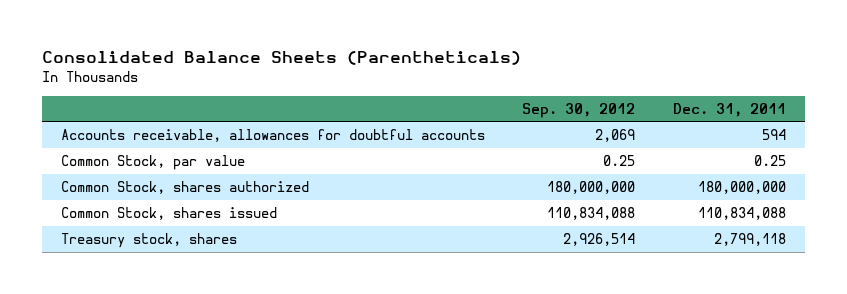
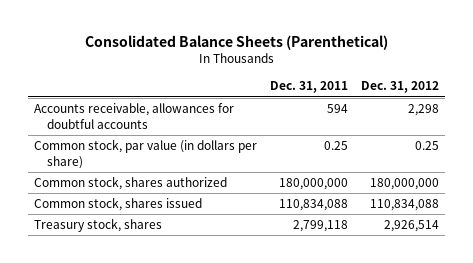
- Consolidated Balance Sheets (Parentheticals)
+ Consolidated Balance Sheets (Parenthetical)
- | Sep. 30, 2012 | Dec. 31, 2011
+ | Dec. 31, 2011 | Dec. 31, 2012
- Common Stock, par value | 0.25 | 0.25
- Common Stock, shares authorized | 180,000,000 | 180,000,000
- Common Stock, shares issued | 110,834,088 | 110,834,088
+ Common stock, par value (in dollars per share) | 0.25 | 0.25
+ Common stock, shares authorized | 180,000,000 | 180,000,000
+ Common stock, shares issued | 110,834,088 | 110,834,088

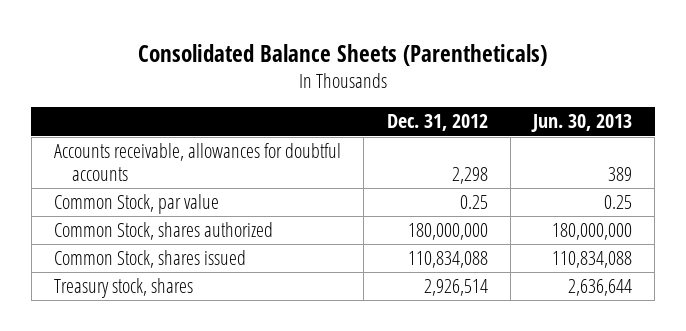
- Consolidated Balance Sheets (Parenthetical)
+ Consolidated Balance Sheets (Parentheticals)
- | Dec. 31, 2011 | Dec. 31, 2012
+ | Dec. 31, 2012 | Jun. 30, 2013
- Common stock, par value (in dollars per share) | 0.25 | 0.25
- Common stock, shares authorized | 180,000,000 | 180,000,000
- Common stock, shares issued | 110,834,088 | 110,834,088
+ Common Stock, par value | 0.25 | 0.25
+ Common Stock, shares authorized | 180,000,000 | 180,000,000
+ Common Stock, shares issued | 110,834,088 | 110,834,088

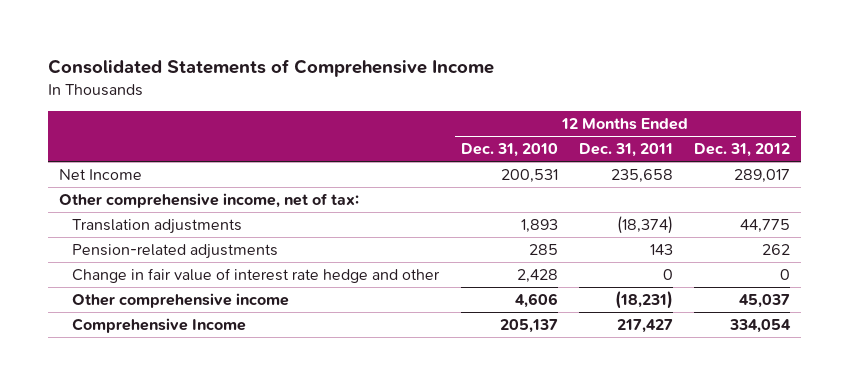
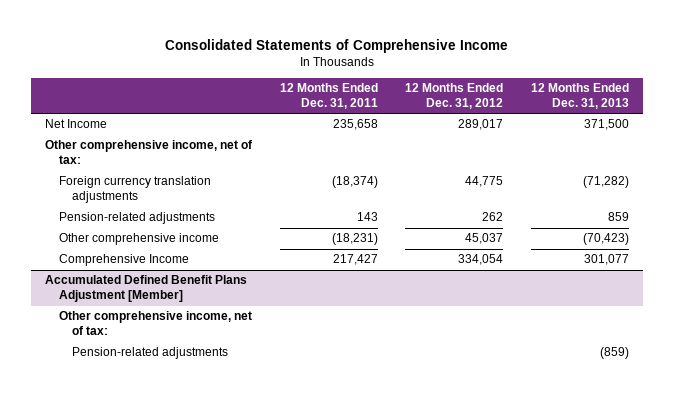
- | 12 Months Ended Dec. 31, 2010 | 12 Months Ended Dec. 31, 2011 | 12 Months Ended Dec. 31, 2012
+ | 12 Months Ended Dec. 31, 2011 | 12 Months Ended Dec. 31, 2012 | 12 Months Ended Dec. 31, 2013
- Translation adjustments | 1,893 | (18,374) | 44,775
+ Foreign currency translation adjustments | (18,374) | 44,775 | (71,282)
- Change in fair value of interest rate hedge and other | 2,428 | 0 | 0
+ Accumulated Defined Benefit Plans Adjustment [Member]
+ Other comprehensive income, net of tax:
+ Pension-related adjustments | | | (859)

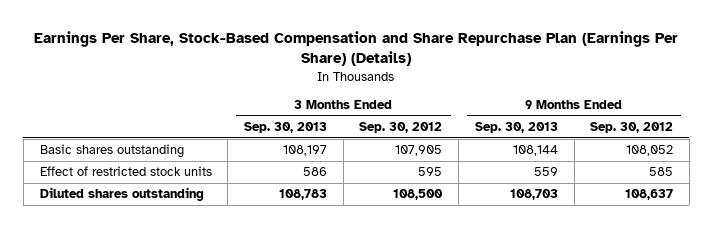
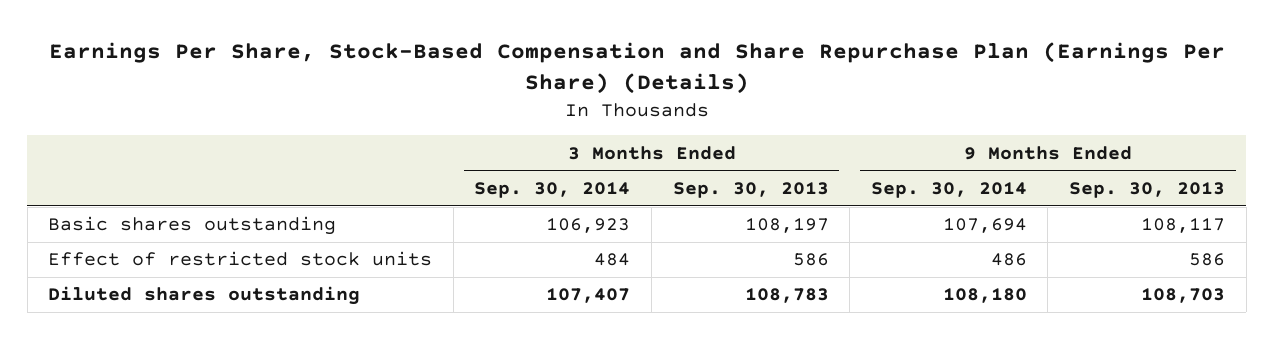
- | 3 Months Ended Sep. 30, 2013 | 3 Months Ended Sep. 30, 2012 | 9 Months Ended Sep. 30, 2013 | 9 Months Ended Sep. 30, 2012
+ | 3 Months Ended Sep. 30, 2014 | 3 Months Ended Sep. 30, 2013 | 9 Months Ended Sep. 30, 2014 | 9 Months Ended Sep. 30, 2013
- Basic shares outstanding | 108,197 | 107,905 | 108,144 | 108,052
- Effect of restricted stock units | 586 | 595 | 559 | 585
+ Basic shares outstanding | 106,923 | 108,197 | 107,694 | 108,117
+ Effect of restricted stock units | 484 | 586 | 486 | 586

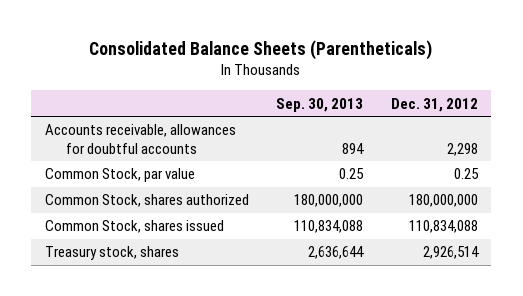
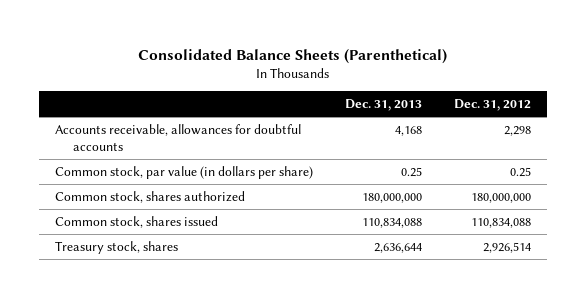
- Consolidated Balance Sheets (Parentheticals)
+ Consolidated Balance Sheets (Parenthetical)
- | Sep. 30, 2013 | Dec. 31, 2012
+ | Dec. 31, 2013 | Dec. 31, 2012
- Common Stock, par value | 0.25 | 0.25
- Common Stock, shares authorized | 180,000,000 | 180,000,000
- Common Stock, shares issued | 110,834,088 | 110,834,088
+ Common stock, par value (in dollars per share) | 0.25 | 0.25
+ Common stock, shares authorized | 180,000,000 | 180,000,000
+ Common stock, shares issued | 110,834,088 | 110,834,088

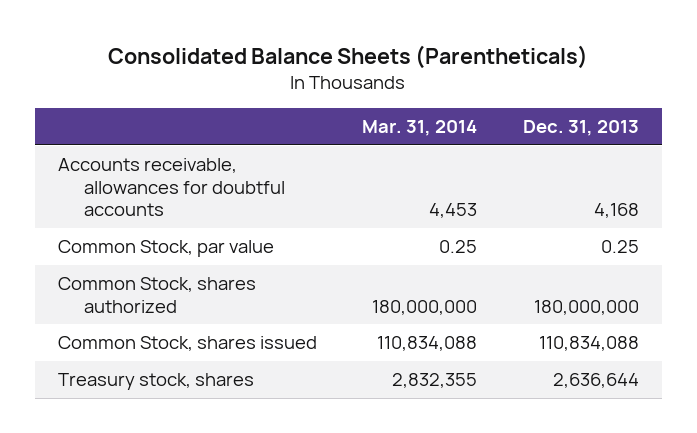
- Consolidated Balance Sheets (Parenthetical)
+ Consolidated Balance Sheets (Parentheticals)
- | Dec. 31, 2013 | Dec. 31, 2012
+ | Mar. 31, 2014 | Dec. 31, 2013
- Common stock, par value (in dollars per share) | 0.25 | 0.25
- Common stock, shares authorized | 180,000,000 | 180,000,000
- Common stock, shares issued | 110,834,088 | 110,834,088
+ Common Stock, par value | 0.25 | 0.25
+ Common Stock, shares authorized | 180,000,000 | 180,000,000
+ Common Stock, shares issued | 110,834,088 | 110,834,088

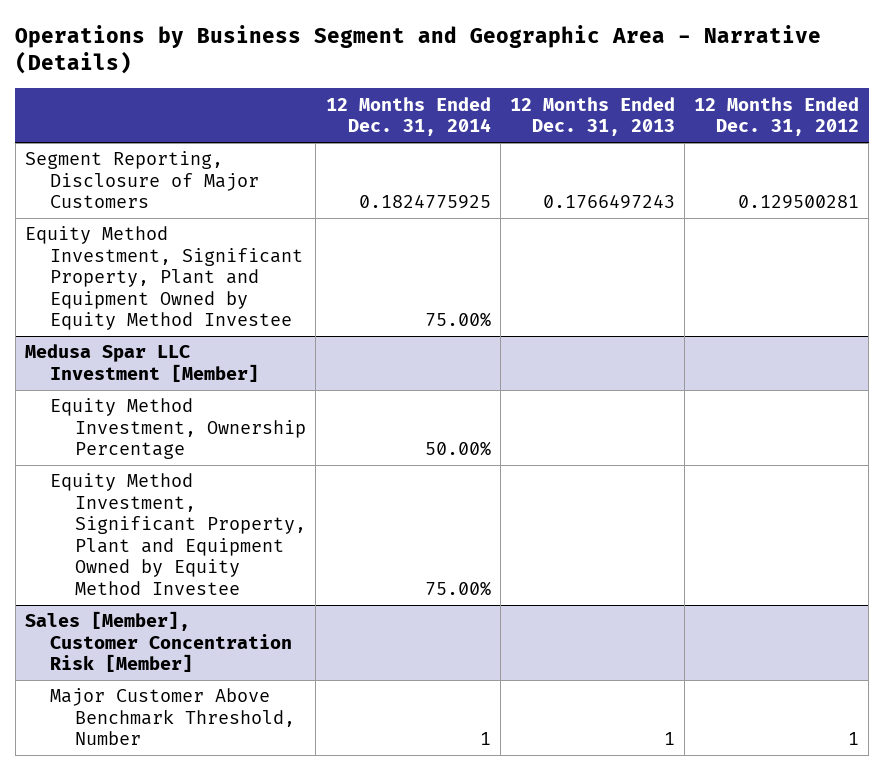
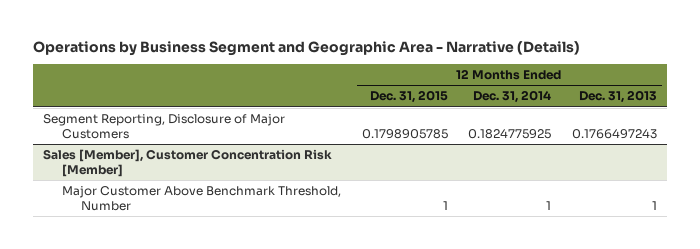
- | 12 Months Ended Dec. 31, 2014 | 12 Months Ended Dec. 31, 2013 | 12 Months Ended Dec. 31, 2012
+ | 12 Months Ended Dec. 31, 2015 | 12 Months Ended Dec. 31, 2014 | 12 Months Ended Dec. 31, 2013
- Equity Method Investment, Significant Property, Plant and Equipment Owned by Equity Method Investee | 75.00% | |
- Medusa Spar LLC Investment [Member]
- Equity Method Investment, Ownership Percentage | 50.00% | |
- Equity Method Investment, Significant Property, Plant and Equipment Owned by Equity Method Investee | 75.00% | |

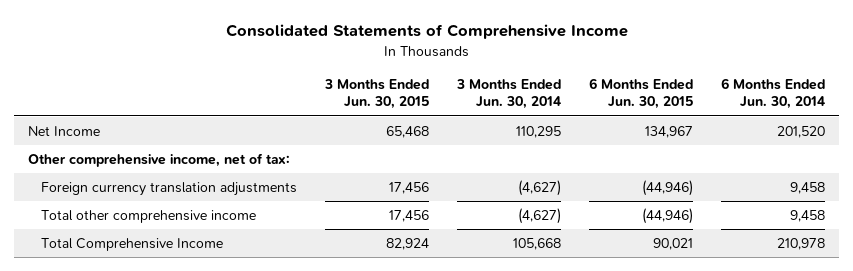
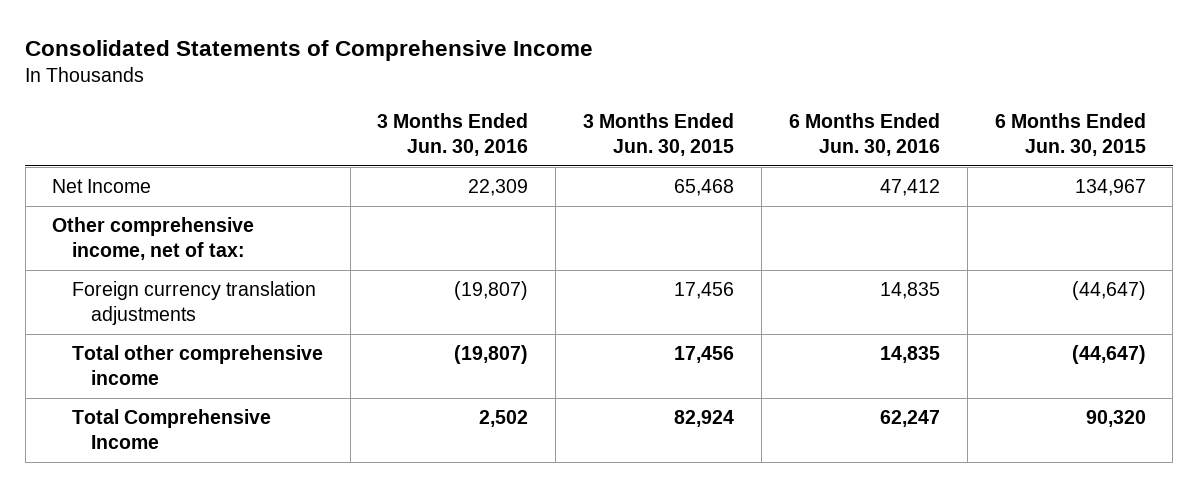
- | 3 Months Ended Jun. 30, 2015 | 3 Months Ended Jun. 30, 2014 | 6 Months Ended Jun. 30, 2015 | 6 Months Ended Jun. 30, 2014
+ | 3 Months Ended Jun. 30, 2016 | 3 Months Ended Jun. 30, 2015 | 6 Months Ended Jun. 30, 2016 | 6 Months Ended Jun. 30, 2015
- Foreign currency translation adjustments | 17,456 | (4,627) | (44,946) | 9,458
- Total other comprehensive income | 17,456 | (4,627) | (44,946) | 9,458
- Total Comprehensive Income | 82,924 | 105,668 | 90,021 | 210,978
+ Foreign currency translation adjustments | (19,807) | 17,456 | 14,835 | (44,647)
+ Total other comprehensive income | (19,807) | 17,456 | 14,835 | (44,647)
+ Total Comprehensive Income | 2,502 | 82,924 | 62,247 | 90,320

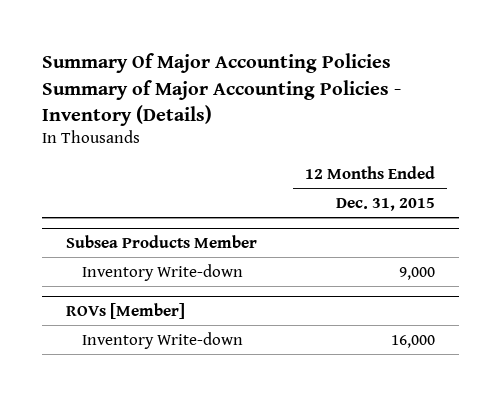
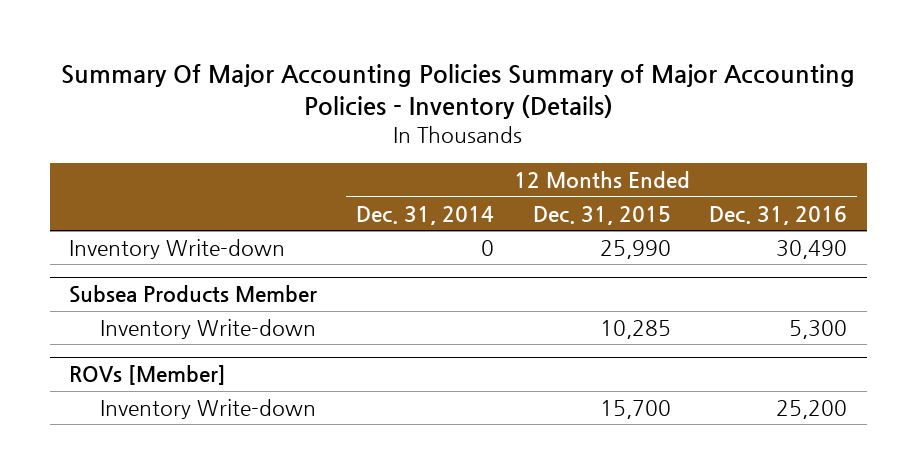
- | 12 Months Ended Dec. 31, 2015
+ | 12 Months Ended Dec. 31, 2014 | 12 Months Ended Dec. 31, 2015 | 12 Months Ended Dec. 31, 2016
+ Inventory Write-down | 0 | 25,990 | 30,490
@ Subsea Products Member
- Inventory Write-down | 9,000
+ Inventory Write-down | | 10,285 | 5,300
@ ROVs [Member]
- Inventory Write-down | 16,000
+ Inventory Write-down | | 15,700 | 25,200

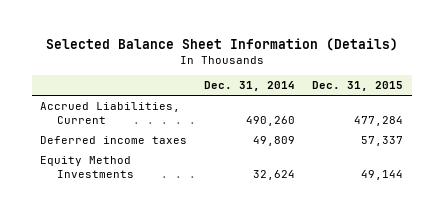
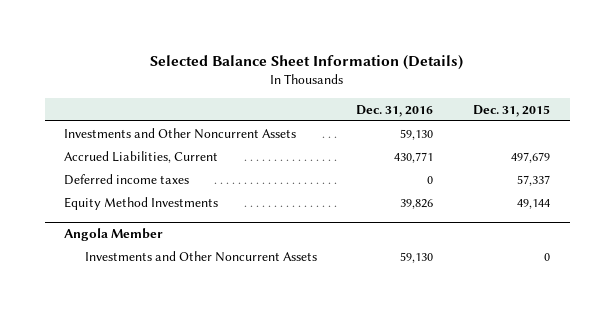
- | Dec. 31, 2014 | Dec. 31, 2015
+ | Dec. 31, 2016 | Dec. 31, 2015
- Accrued Liabilities, Current | 490,260 | 477,284
+ Investments and Other Noncurrent Assets | 59,130 |
+ Accrued Liabilities, Current | 430,771 | 497,679
+ Angola Member
+ Investments and Other Noncurrent Assets | 59,130 | 0

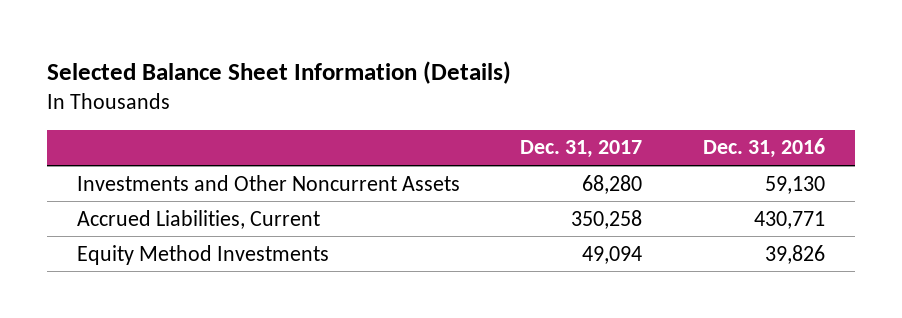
- | Dec. 31, 2016 | Dec. 31, 2015
+ | Dec. 31, 2017 | Dec. 31, 2016
- Deferred income taxes | 0 | 57,337
- Angola Member
- Investments and Other Noncurrent Assets | 59,130 | 0

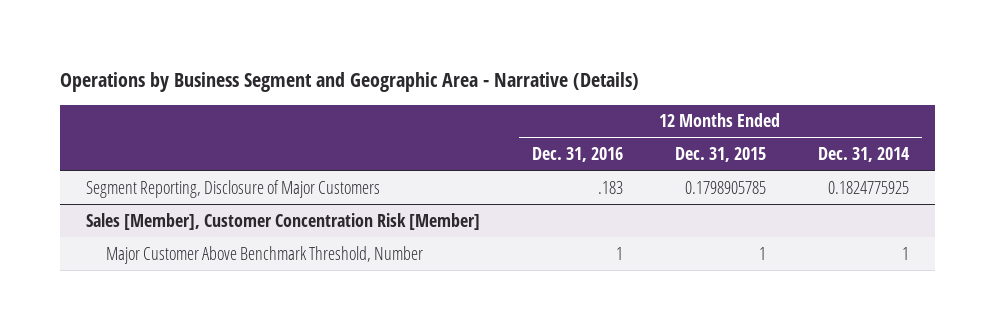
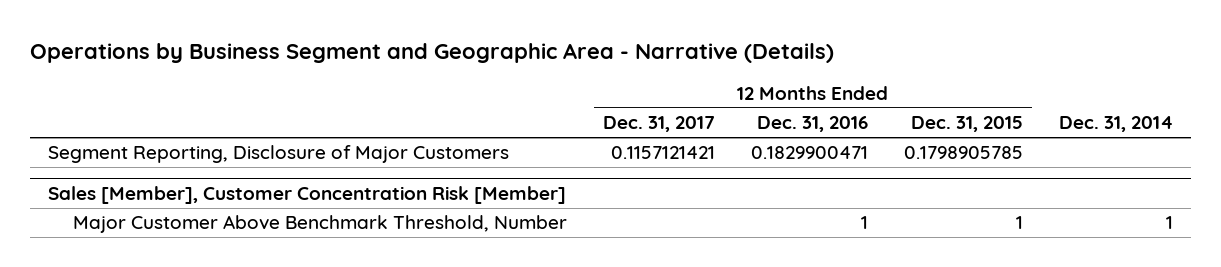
- | 12 Months Ended Dec. 31, 2016 | 12 Months Ended Dec. 31, 2015 | 12 Months Ended Dec. 31, 2014
+ | 12 Months Ended Dec. 31, 2017 | 12 Months Ended Dec. 31, 2016 | 12 Months Ended Dec. 31, 2015 | Dec. 31, 2014
- Segment Reporting, Disclosure of Major Customers | .183 | 0.1798905785 | 0.1824775925
+ Segment Reporting, Disclosure of Major Customers | 0.1157121421 | 0.1829900471 | 0.1798905785 |

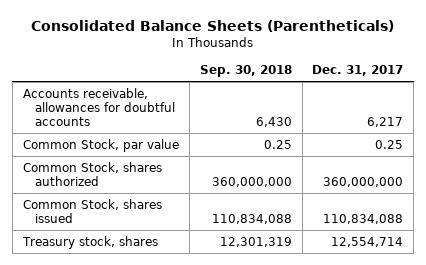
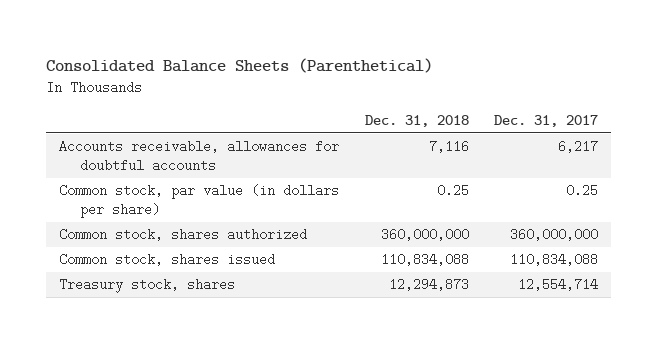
- Consolidated Balance Sheets (Parentheticals)
+ Consolidated Balance Sheets (Parenthetical)
- | Sep. 30, 2018 | Dec. 31, 2017
+ | Dec. 31, 2018 | Dec. 31, 2017
- Common Stock, par value | 0.25 | 0.25
- Common Stock, shares authorized | 360,000,000 | 360,000,000
- Common Stock, shares issued | 110,834,088 | 110,834,088
+ Common stock, par value (in dollars per share) | 0.25 | 0.25
+ Common stock, shares authorized | 360,000,000 | 360,000,000
+ Common stock, shares issued | 110,834,088 | 110,834,088

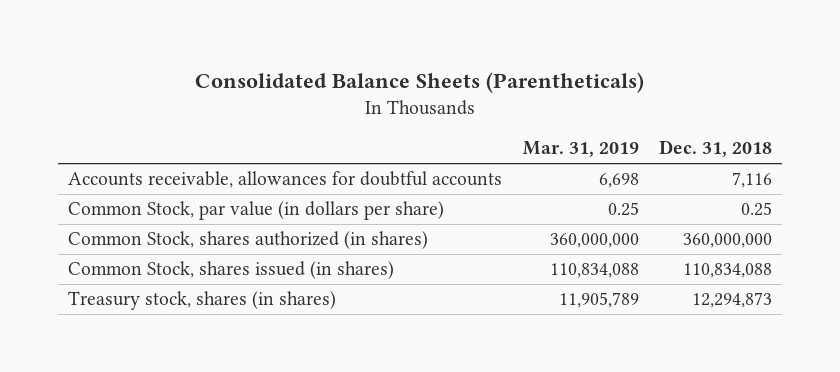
- Consolidated Balance Sheets (Parenthetical)
+ Consolidated Balance Sheets (Parentheticals)
- | Dec. 31, 2018 | Dec. 31, 2017
+ | Mar. 31, 2019 | Dec. 31, 2018
- Common stock, par value (in dollars per share) | 0.25 | 0.25
- Common stock, shares authorized | 360,000,000 | 360,000,000
- Common stock, shares issued | 110,834,088 | 110,834,088
- Treasury stock, shares | 12,294,873 | 12,554,714
+ Common Stock, par value (in dollars per share) | 0.25 | 0.25
+ Common Stock, shares authorized (in shares) | 360,000,000 | 360,000,000
+ Common Stock, shares issued (in shares) | 110,834,088 | 110,834,088
+ Treasury stock, shares (in shares) | 11,905,789 | 12,294,873

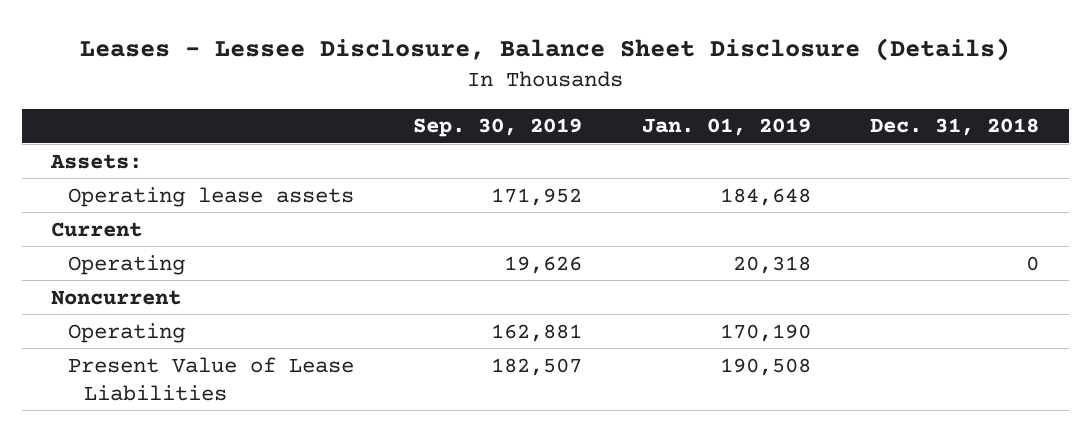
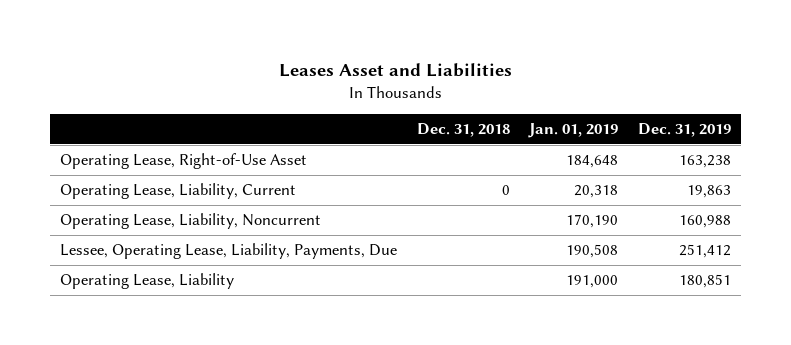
- Leases - Lessee Disclosure, Balance Sheet Disclosure (Details)
+ Leases Asset and Liabilities
- | Sep. 30, 2019 | Jan. 01, 2019 | Dec. 31, 2018
+ | Dec. 31, 2018 | Jan. 01, 2019 | Dec. 31, 2019
- Assets:
- Operating lease assets | 171,952 | 184,648 |
- Current
- Operating | 19,626 | 20,318 | 0
- Noncurrent
- Operating | 162,881 | 170,190 |
- Present Value of Lease Liabilities | 182,507 | 190,508 |
+ Operating Lease, Right-of-Use Asset | | 184,648 | 163,238
+ Operating Lease, Liability, Current | 0 | 20,318 | 19,863
+ Operating Lease, Liability, Noncurrent | | 170,190 | 160,988
+ Lessee, Operating Lease, Liability, Payments, Due | | 190,508 | 251,412
+ Operating Lease, Liability | | 191,000 | 180,851

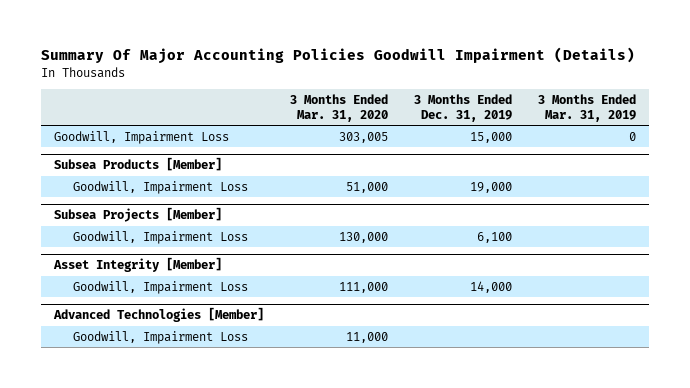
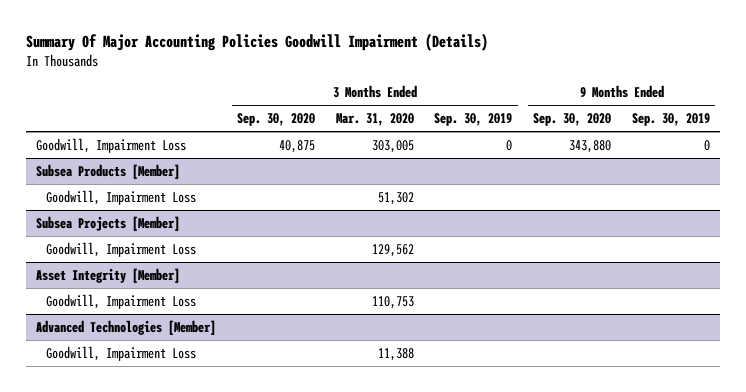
- | 3 Months Ended Mar. 31, 2020 | 3 Months Ended Dec. 31, 2019 | 3 Months Ended Mar. 31, 2019
+ | 3 Months Ended Sep. 30, 2020 | 3 Months Ended Mar. 31, 2020 | 3 Months Ended Sep. 30, 2019 | 9 Months Ended Sep. 30, 2020 | 9 Months Ended Sep. 30, 2019
@ Subsea Products [Member]
- Goodwill, Impairment Loss | 51,000 | 19,000 |
+ Goodwill, Impairment Loss | | 51,302 | | |
@ Subsea Projects [Member]
- Goodwill, Impairment Loss | 130,000 | 6,100 |
+ Goodwill, Impairment Loss | | 129,562 | | |
@ Asset Integrity [Member]
- Goodwill, Impairment Loss | 111,000 | 14,000 |
+ Goodwill, Impairment Loss | | 110,753 | | |
@ Advanced Technologies [Member]
- Goodwill, Impairment Loss | 11,000 | |
+ Goodwill, Impairment Loss | | 11,388 | | |

